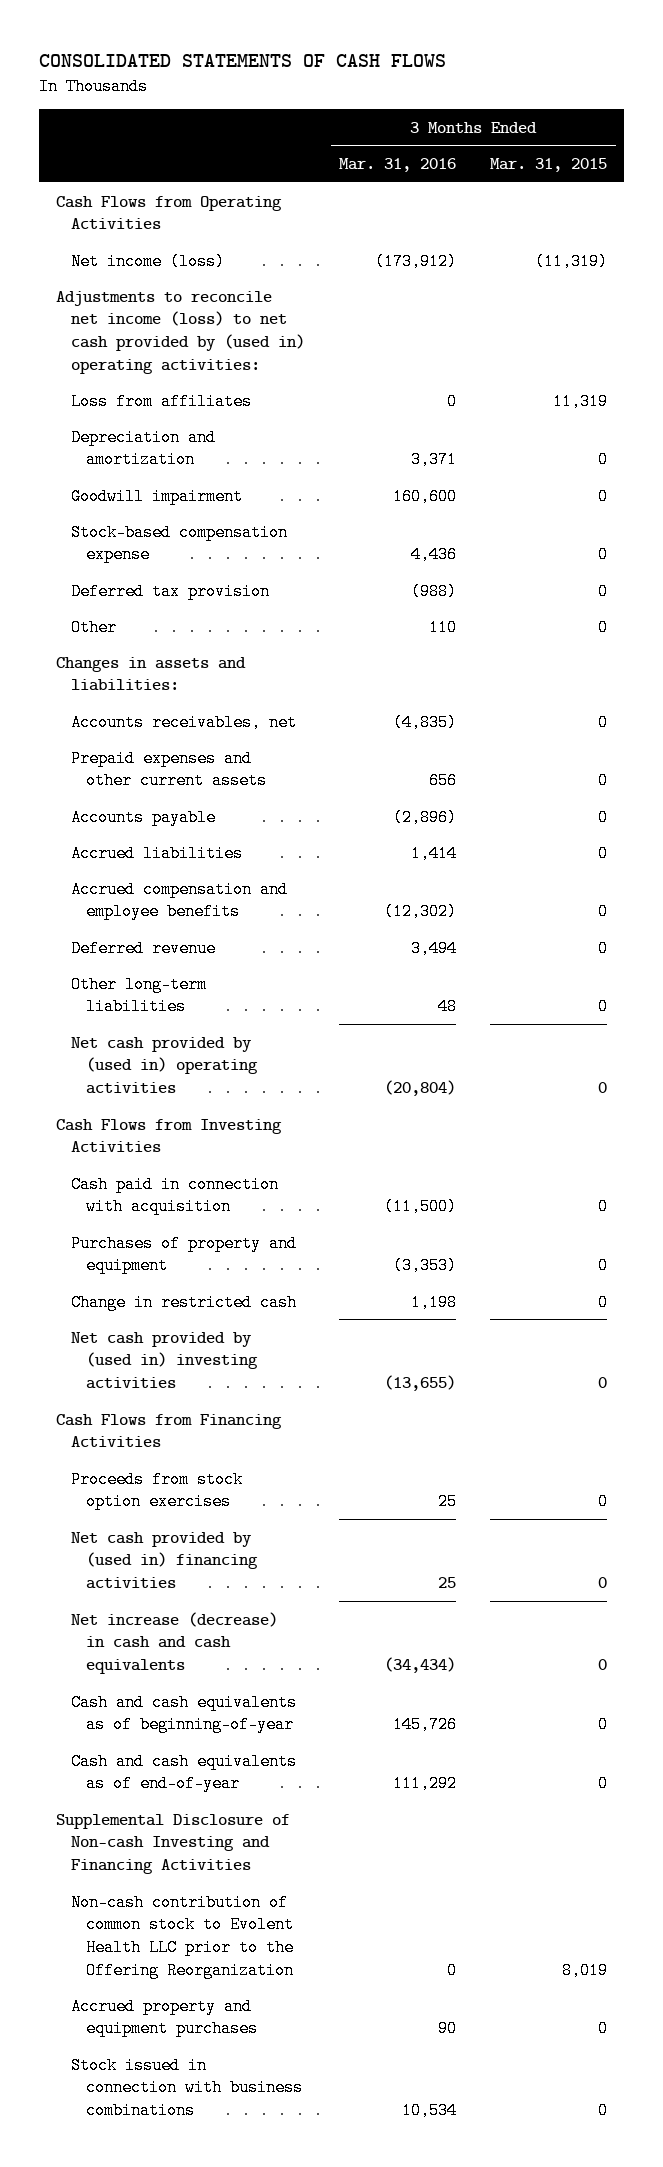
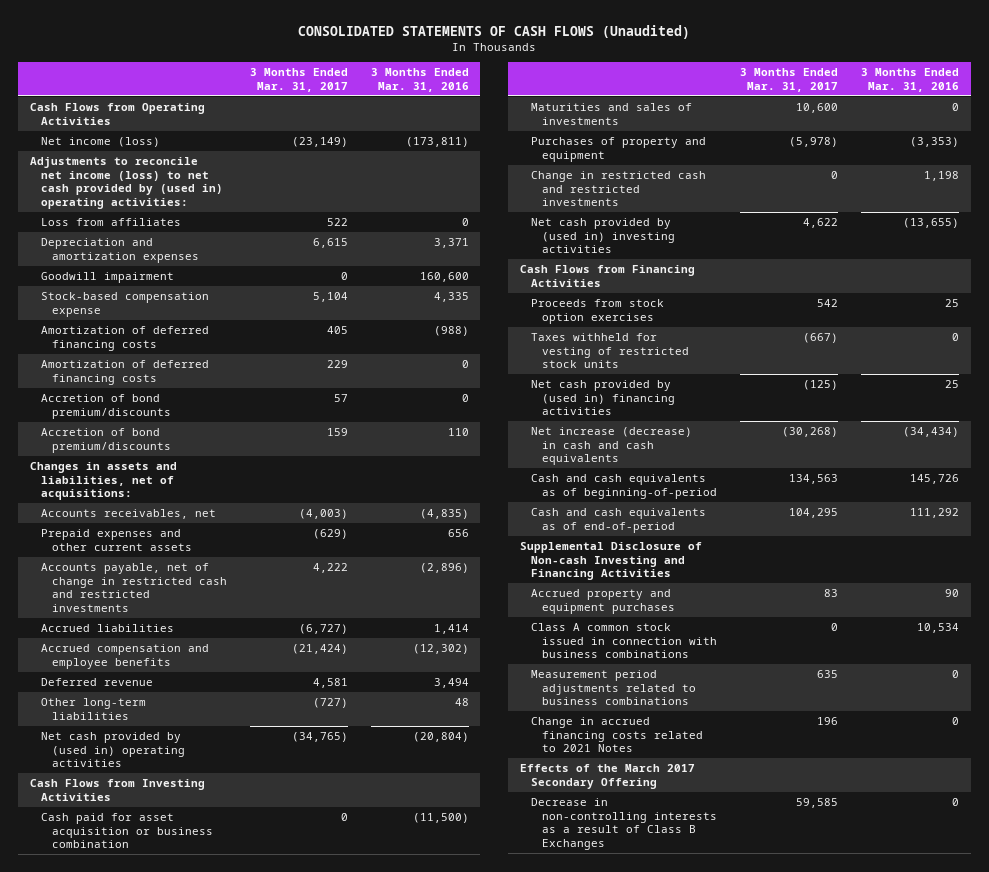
- CONSOLIDATED STATEMENTS OF CASH FLOWS
+ CONSOLIDATED STATEMENTS OF CASH FLOWS (Unaudited)
- | 3 Months Ended Mar. 31, 2016 | 3 Months Ended Mar. 31, 2015
+ | 3 Months Ended Mar. 31, 2017 | 3 Months Ended Mar. 31, 2016
- Net income (loss) | (173,912) | (11,319)
+ Net income (loss) | (23,149) | (173,811)
- Depreciation and amortization | 3,371 | 0
+ Depreciation and amortization expenses | 6,615 | 3,371
- Stock-based compensation expense | 4,436 | 0
- Deferred tax provision | (988) | 0
- Other | 110 | 0
- Changes in assets and liabilities:
+ Stock-based compensation expense | 5,104 | 4,335
+ Amortization of deferred financing costs | 405 | (988)
+ Amortization of deferred financing costs | 229 | 0
+ Accretion of bond premium/discounts | 57 | 0
+ Accretion of bond premium/discounts | 159 | 110
+ Changes in assets and liabilities, net of acquisitions:
- Accounts payable | (2,896) | 0
+ Accounts payable, net of change in restricted cash and restricted investments | 4,222 | (2,896)
- Cash paid in connection with acquisition | (11,500) | 0
+ Cash paid for asset acquisition or business combination | 0 | (11,500)
+ Maturities and sales of investments | 10,600 | 0
- Change in restricted cash | 1,198 | 0
+ Change in restricted cash and restricted investments | 0 | 1,198
+ Taxes withheld for vesting of restricted stock units | (667) | 0
- Cash and cash equivalents as of beginning-of-year | 145,726 | 0
- Cash and cash equivalents as of end-of-year | 111,292 | 0
+ Cash and cash equivalents as of beginning-of-period | 134,563 | 145,726
+ Cash and cash equivalents as of end-of-period | 104,295 | 111,292
- Non-cash contribution of common stock to Evolent Health LLC prior to the Offering Reorganization | 0 | 8,019
- Stock issued in connection with business combinations | 10,534 | 0
+ Class A common stock issued in connection with business combinations | 0 | 10,534
+ Measurement period adjustments related to business combinations | 635 | 0
+ Change in accrued financing costs related to 2021 Notes | 196 | 0
+ Effects of the March 2017 Secondary Offering
+ Decrease in non-controlling interests as a result of Class B Exchanges | 59,585 | 0

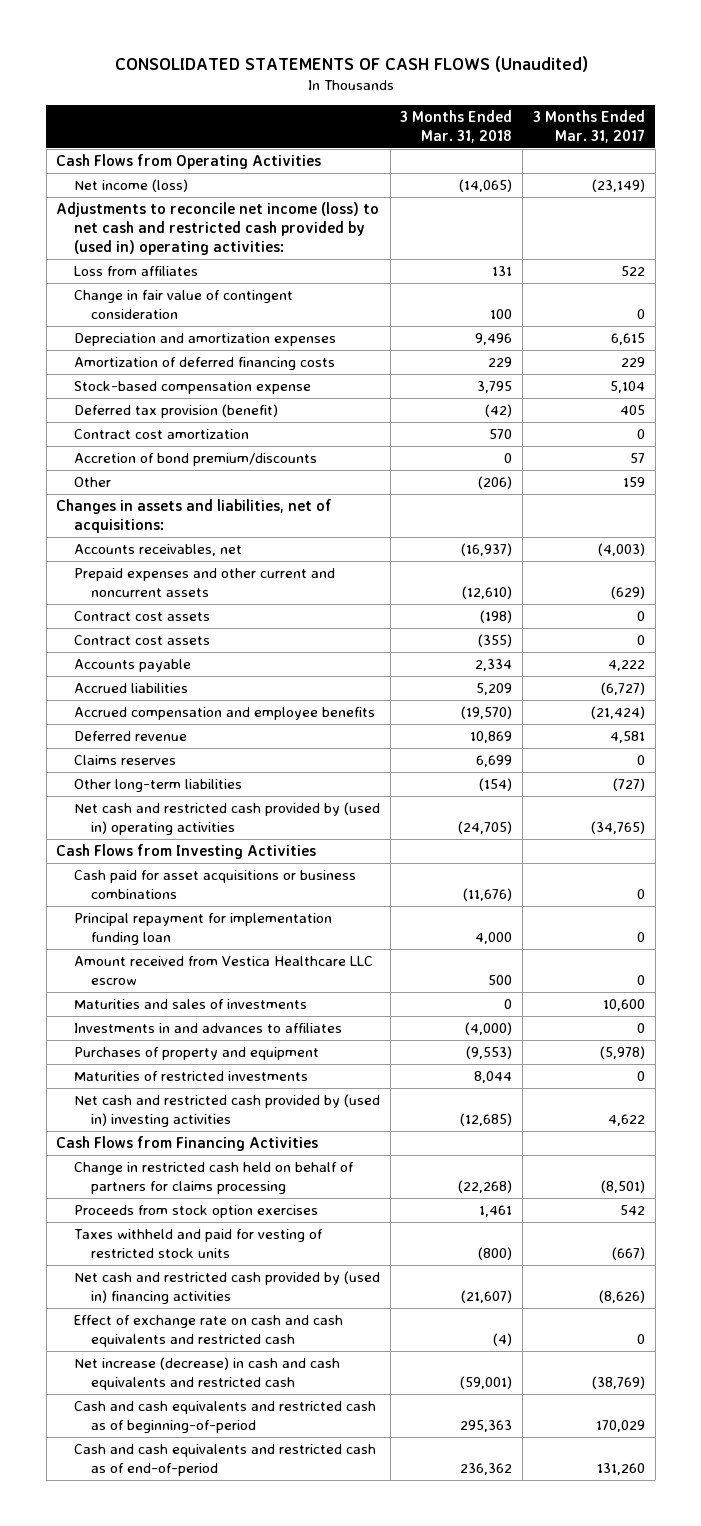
- | 3 Months Ended Mar. 31, 2017 | 3 Months Ended Mar. 31, 2016
+ | 3 Months Ended Mar. 31, 2018 | 3 Months Ended Mar. 31, 2017
- Adjustments to reconcile net income (loss) to net cash provided by (used in) operating activities:
+ Adjustments to reconcile net income (loss) to net cash and restricted cash provided by (used in) operating activities:
+ Change in fair value of contingent consideration | 100 | 0
- Goodwill impairment | 0 | 160,600
- Amortization of deferred financing costs | 405 | (988)
moved down: Stock-based compensation expense | 3,795 | 5,104
+ Deferred tax provision (benefit) | (42) | 405
+ Contract cost amortization | 570 | 0
- Accretion of bond premium/discounts | 159 | 110
+ Other | (206) | 159
- Prepaid expenses and other current assets | (629) | 656
- Accounts payable, net of change in restricted cash and restricted investments | 4,222 | (2,896)
+ Prepaid expenses and other current and noncurrent assets | (12,610) | (629)
+ Contract cost assets | (198) | 0
+ Contract cost assets | (355) | 0
+ Accounts payable | 2,334 | 4,222
+ Claims reserves | 6,699 | 0
- Net cash provided by (used in) operating activities | (34,765) | (20,804)
+ Net cash and restricted cash provided by (used in) operating activities | (24,705) | (34,765)
- Cash paid for asset acquisition or business combination | 0 | (11,500)
+ Cash paid for asset acquisitions or business combinations | (11,676) | 0
+ Principal repayment for implementation funding loan | 4,000 | 0
+ Amount received from Vestica Healthcare LLC escrow | 500 | 0
+ Investments in and advances to affiliates | (4,000) | 0
- Change in restricted cash and restricted investments | 0 | 1,198
- Net cash provided by (used in) investing activities | 4,622 | (13,655)
+ Maturities of restricted investments | 8,044 | 0
+ Net cash and restricted cash provided by (used in) investing activities | (12,685) | 4,622
+ Change in restricted cash held on behalf of partners for claims processing | (22,268) | (8,501)
- Taxes withheld for vesting of restricted stock units | (667) | 0
- Net cash provided by (used in) financing activities | (125) | 25
- Net increase (decrease) in cash and cash equivalents | (30,268) | (34,434)
- Cash and cash equivalents as of beginning-of-period | 134,563 | 145,726
- Cash and cash equivalents as of end-of-period | 104,295 | 111,292
- Supplemental Disclosure of Non-cash Investing and Financing Activities
- Accrued property and equipment purchases | 83 | 90
- Class A common stock issued in connection with business combinations | 0 | 10,534
- Measurement period adjustments related to business combinations | 635 | 0
- Change in accrued financing costs related to 2021 Notes | 196 | 0
- Effects of the March 2017 Secondary Offering
- Decrease in non-controlling interests as a result of Class B Exchanges | 59,585 | 0
+ Taxes withheld and paid for vesting of restricted stock units | (800) | (667)
+ Net cash and restricted cash provided by (used in) financing activities | (21,607) | (8,626)
+ Effect of exchange rate on cash and cash equivalents and restricted cash | (4) | 0
+ Net increase (decrease) in cash and cash equivalents and restricted cash | (59,001) | (38,769)
+ Cash and cash equivalents and restricted cash as of beginning-of-period | 295,363 | 170,029
+ Cash and cash equivalents and restricted cash as of end-of-period | 236,362 | 131,260

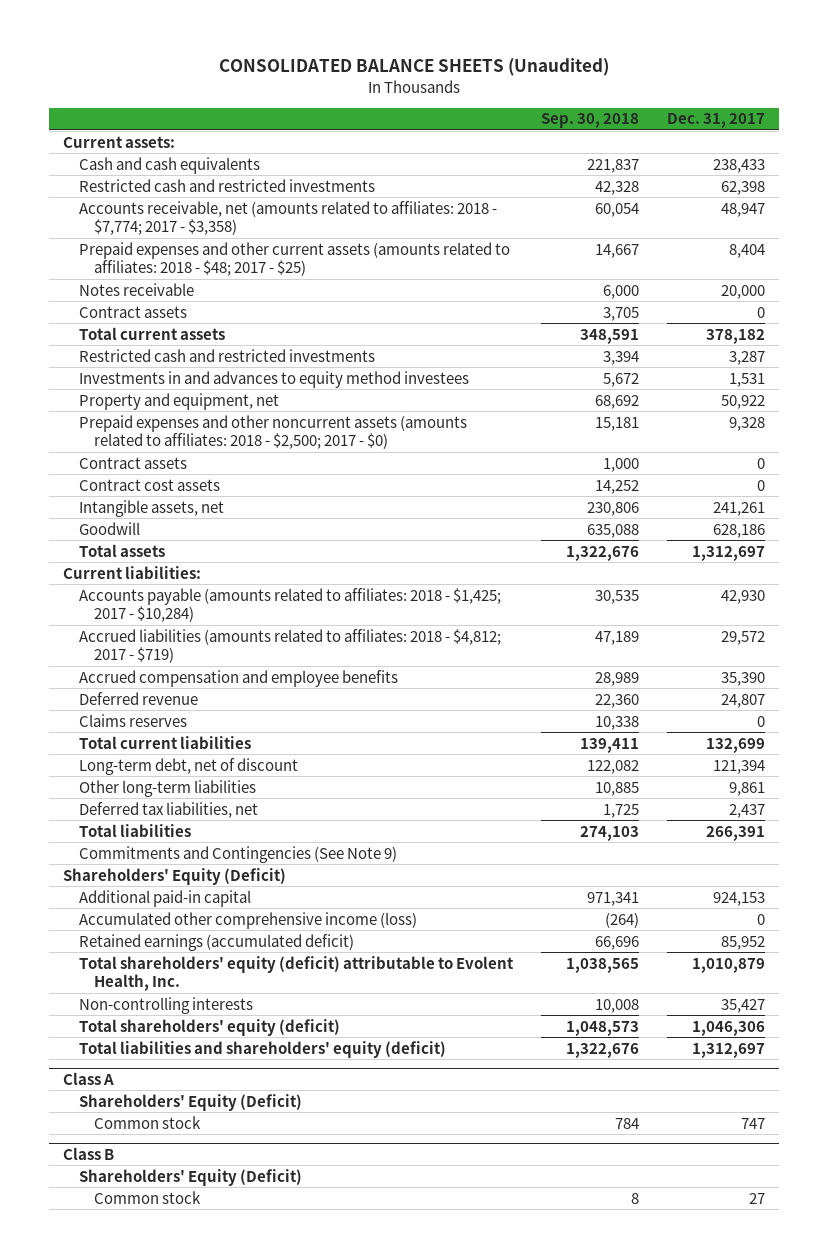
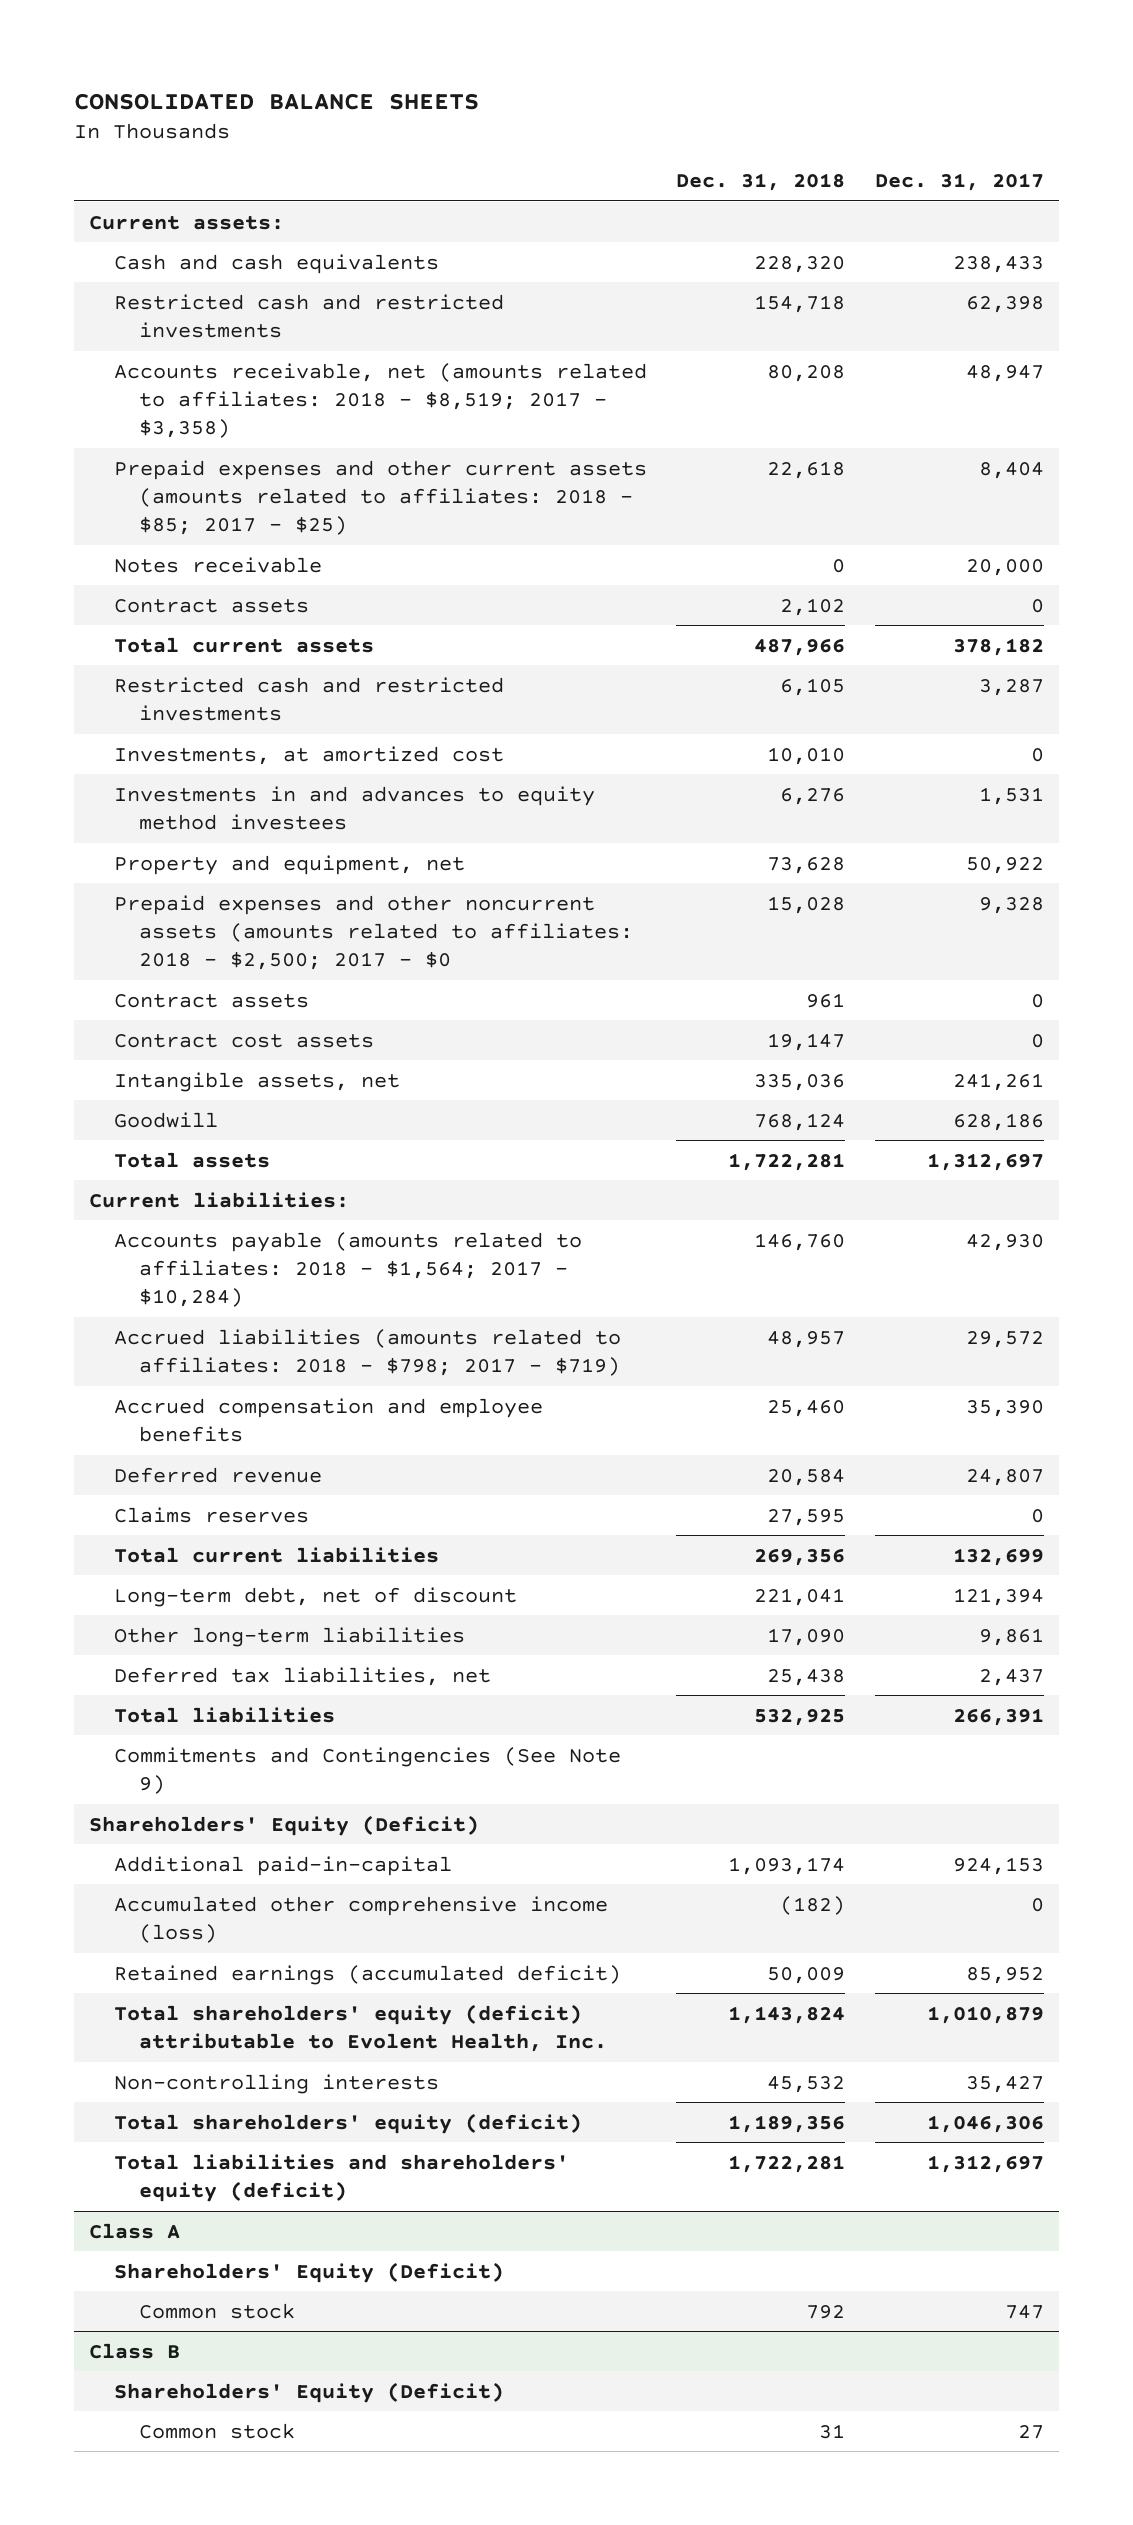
- CONSOLIDATED BALANCE SHEETS (Unaudited)
+ CONSOLIDATED BALANCE SHEETS
- | Sep. 30, 2018 | Dec. 31, 2017
+ | Dec. 31, 2018 | Dec. 31, 2017
- Accounts receivable, net (amounts related to affiliates: 2018 - $7,774; 2017 - $3,358) | 60,054 | 48,947
- Prepaid expenses and other current assets (amounts related to affiliates: 2018 - $48; 2017 - $25) | 14,667 | 8,404
+ Accounts receivable, net (amounts related to affiliates: 2018 - $8,519; 2017 - $3,358) | 80,208 | 48,947
+ Prepaid expenses and other current assets (amounts related to affiliates: 2018 - $85; 2017 - $25) | 22,618 | 8,404
+ Investments, at amortized cost | 10,010 | 0
- Prepaid expenses and other noncurrent assets (amounts related to affiliates: 2018 - $2,500; 2017 - $0) | 15,181 | 9,328
+ Prepaid expenses and other noncurrent assets (amounts related to affiliates: 2018 - $2,500; 2017 - $0 | 15,028 | 9,328
- Accounts payable (amounts related to affiliates: 2018 - $1,425; 2017 - $10,284) | 30,535 | 42,930
- Accrued liabilities (amounts related to affiliates: 2018 - $4,812; 2017 - $719) | 47,189 | 29,572
+ Accounts payable (amounts related to affiliates: 2018 - $1,564; 2017 - $10,284) | 146,760 | 42,930
+ Accrued liabilities (amounts related to affiliates: 2018 - $798; 2017 - $719) | 48,957 | 29,572
- Additional paid-in capital | 971,341 | 924,153
+ Additional paid-in-capital | 1,093,174 | 924,153

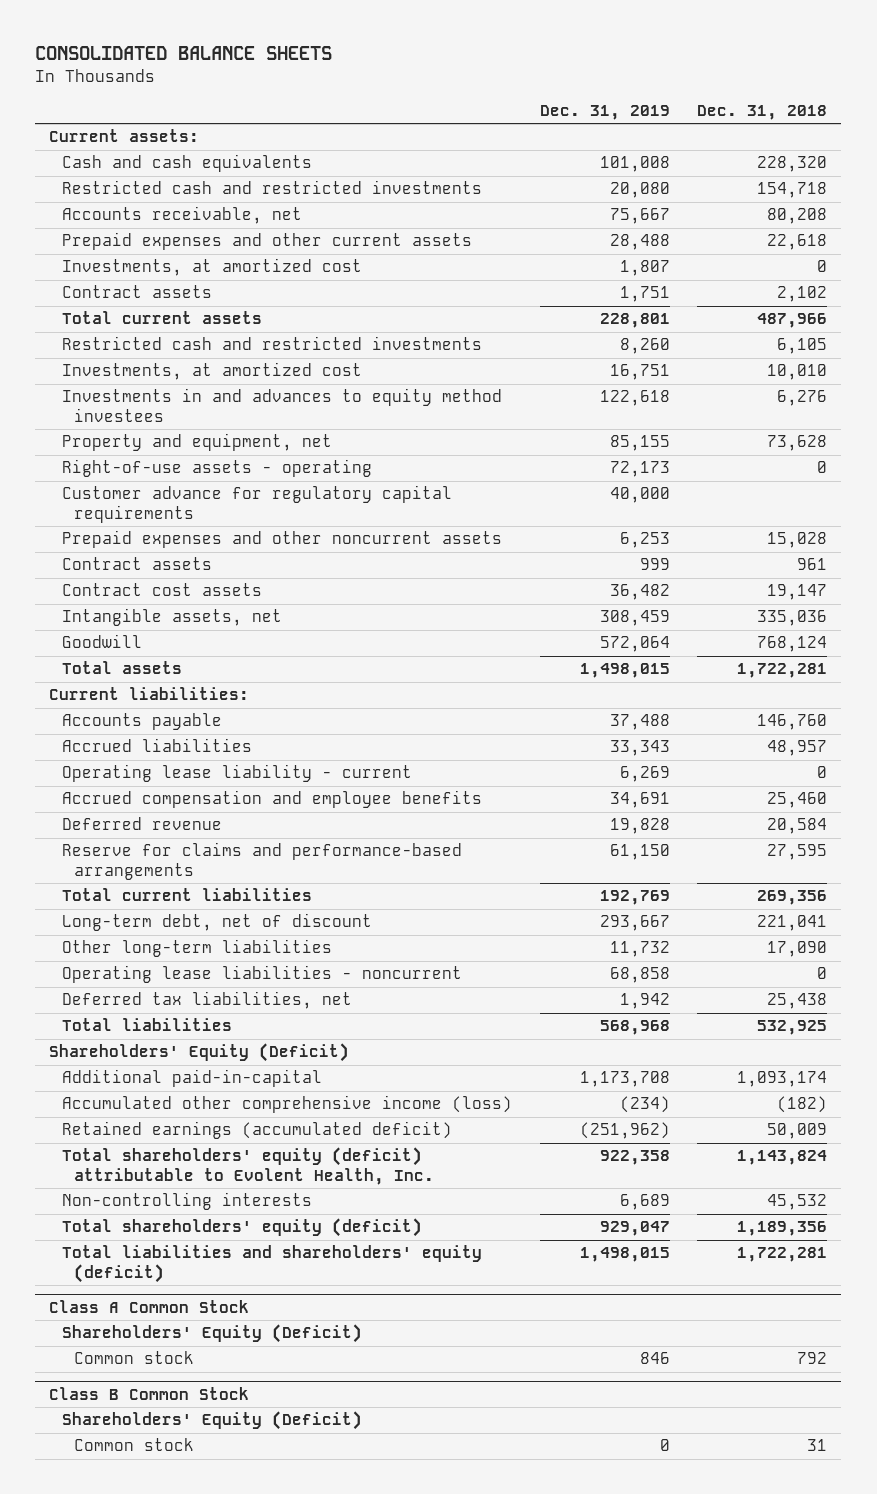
- | Dec. 31, 2018 | Dec. 31, 2017
+ | Dec. 31, 2019 | Dec. 31, 2018
- Accounts receivable, net (amounts related to affiliates: 2018 - $8,519; 2017 - $3,358) | 80,208 | 48,947
- Prepaid expenses and other current assets (amounts related to affiliates: 2018 - $85; 2017 - $25) | 22,618 | 8,404
- Notes receivable | 0 | 20,000
+ Accounts receivable, net | 75,667 | 80,208
+ Prepaid expenses and other current assets | 28,488 | 22,618
+ Investments, at amortized cost | 1,807 | 0
- Prepaid expenses and other noncurrent assets (amounts related to affiliates: 2018 - $2,500; 2017 - $0 | 15,028 | 9,328
+ Right-of-use assets - operating | 72,173 | 0
+ Customer advance for regulatory capital requirements | 40,000 |
+ Prepaid expenses and other noncurrent assets | 6,253 | 15,028
- Accounts payable (amounts related to affiliates: 2018 - $1,564; 2017 - $10,284) | 146,760 | 42,930
- Accrued liabilities (amounts related to affiliates: 2018 - $798; 2017 - $719) | 48,957 | 29,572
+ Accounts payable | 37,488 | 146,760
+ Accrued liabilities | 33,343 | 48,957
+ Operating lease liability - current | 6,269 | 0
- Claims reserves | 27,595 | 0
+ Reserve for claims and performance-based arrangements | 61,150 | 27,595
+ Operating lease liabilities - noncurrent | 68,858 | 0
- Commitments and Contingencies (See Note 9)
- Class A
+ Class A Common Stock
- Class B
+ Class B Common Stock

